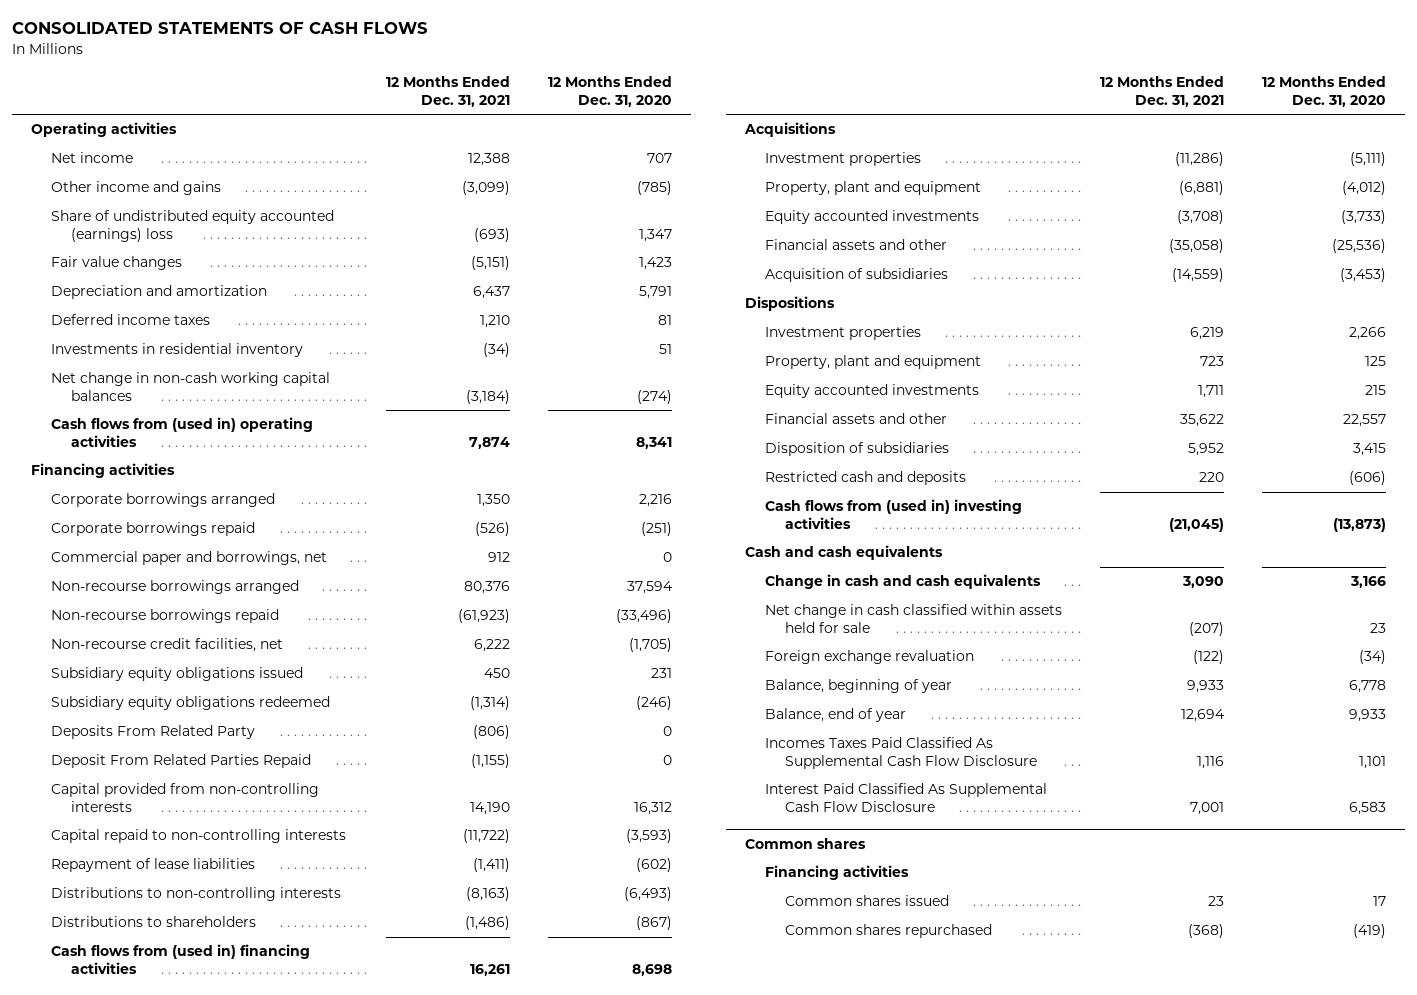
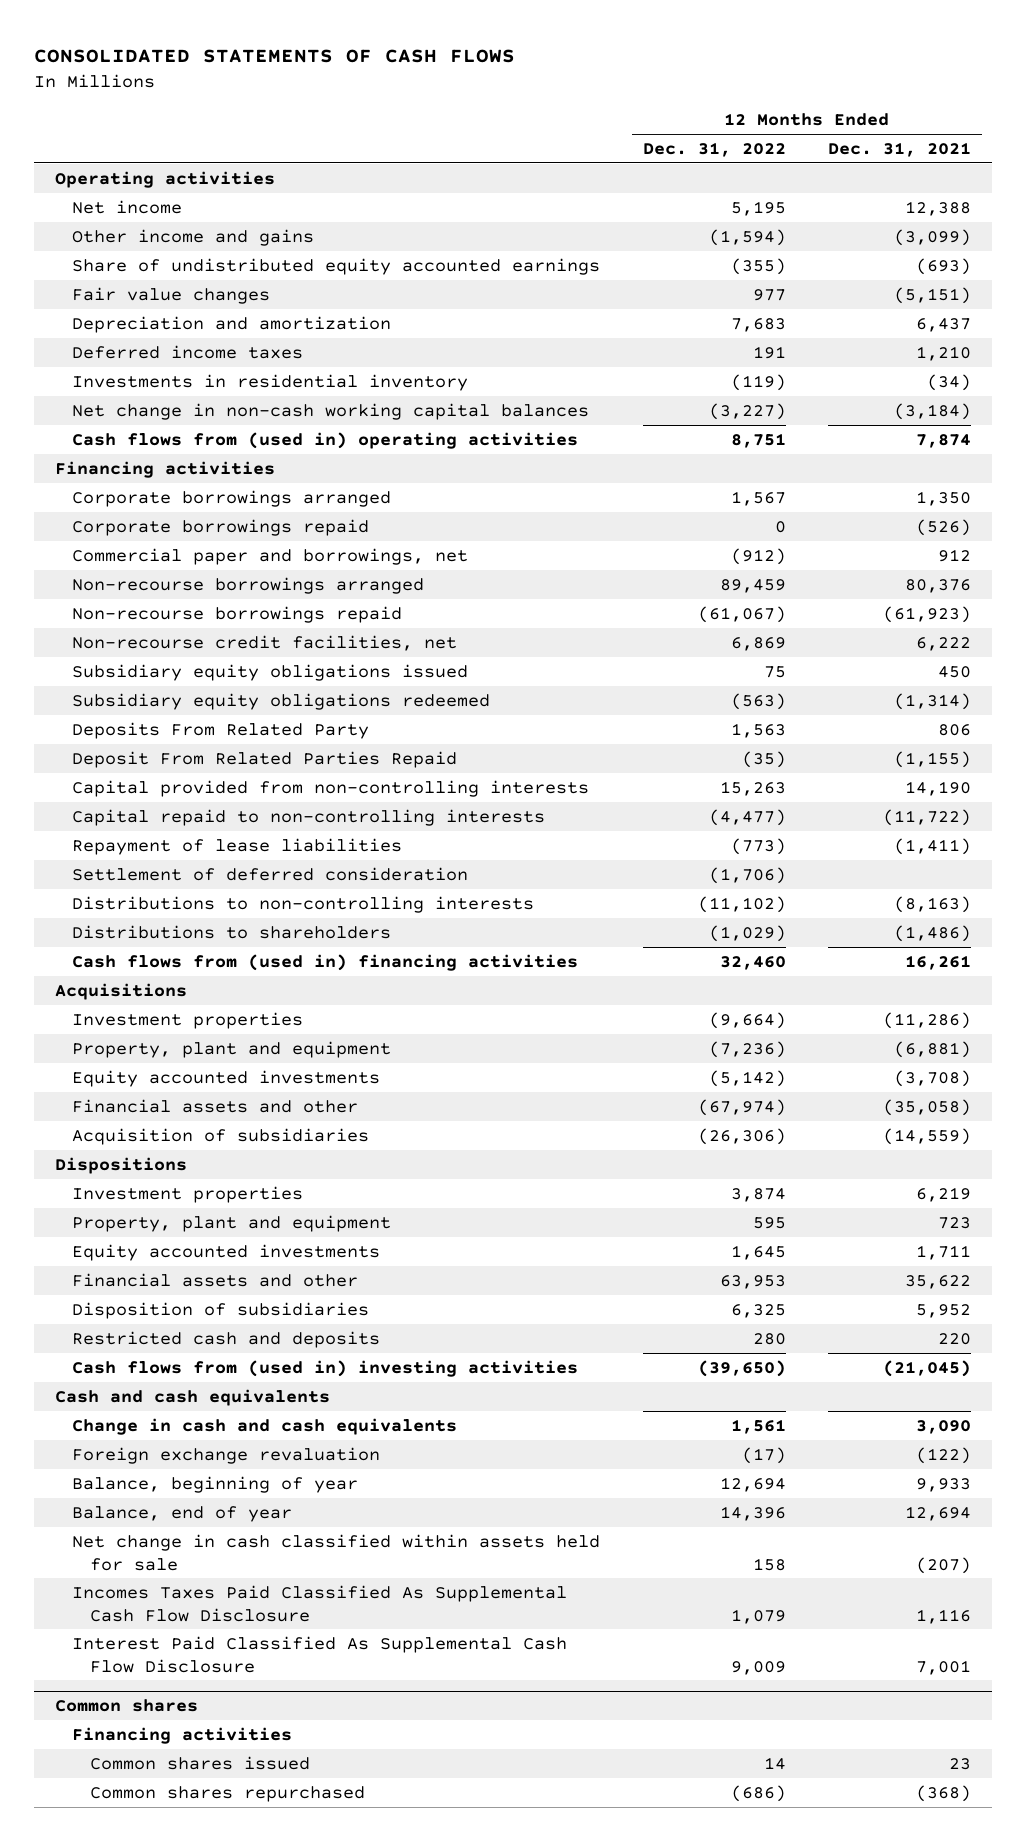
- | 12 Months Ended Dec. 31, 2021 | 12 Months Ended Dec. 31, 2020
+ | 12 Months Ended Dec. 31, 2022 | 12 Months Ended Dec. 31, 2021
- Share of undistributed equity accounted (earnings) loss | (693) | 1,347
+ Share of undistributed equity accounted earnings | (355) | (693)
- Deposits From Related Party | (806) | 0
+ Deposits From Related Party | 1,563 | 806
+ Settlement of deferred consideration | (1,706) |
moved down: Net change in cash classified within assets held for sale | 158 | (207)

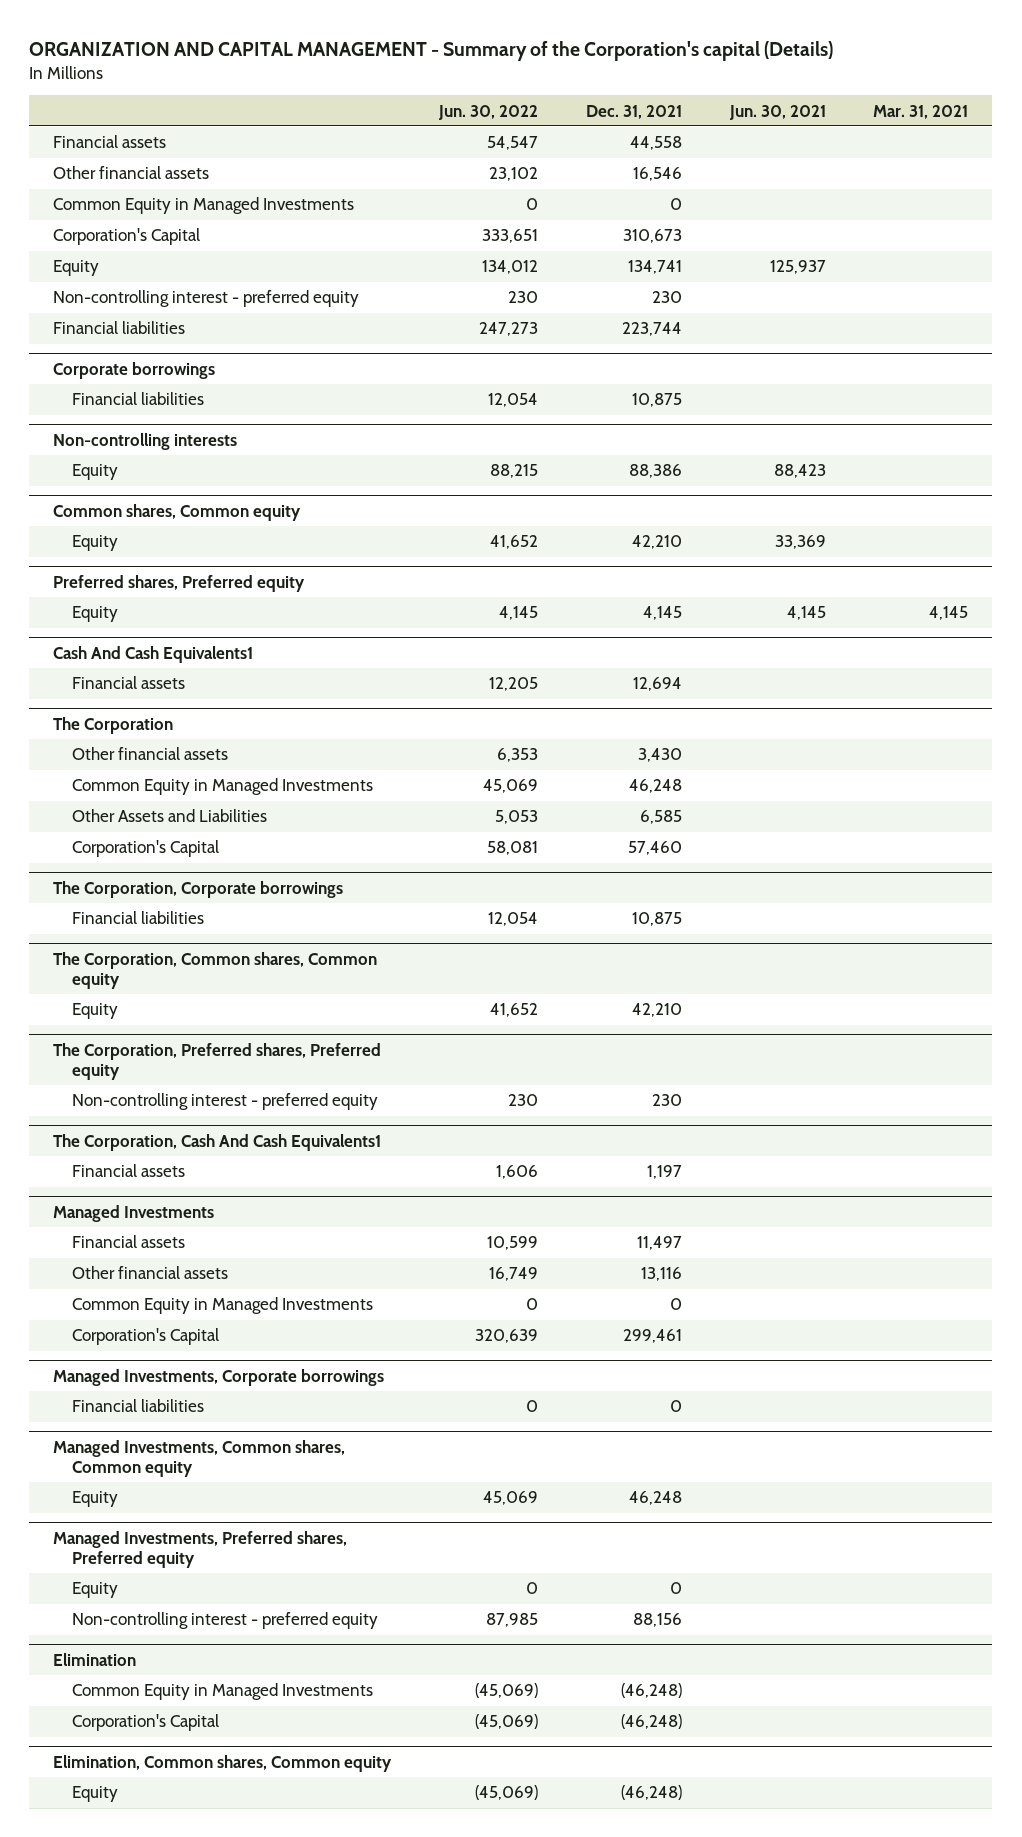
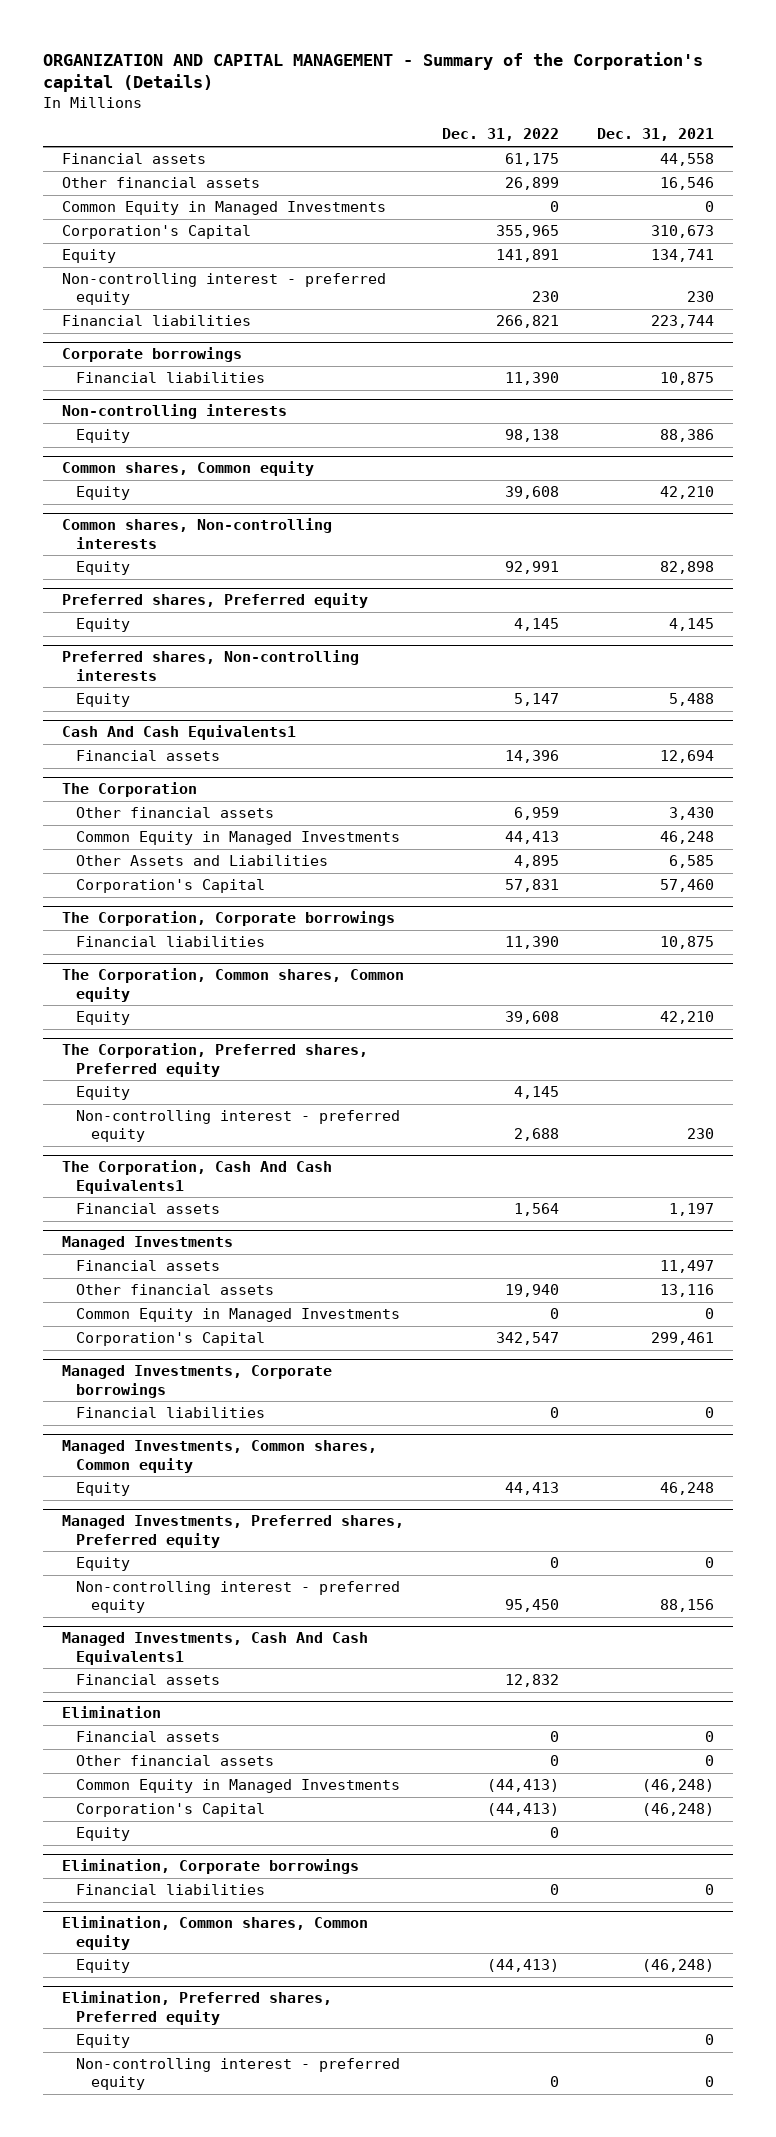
- | Jun. 30, 2022 | Dec. 31, 2021 | Jun. 30, 2021 | Mar. 31, 2021
+ | Dec. 31, 2022 | Dec. 31, 2021
+ Common shares, Non-controlling interests
+ Equity | 92,991 | 82,898
+ Preferred shares, Non-controlling interests
+ Equity | 5,147 | 5,488
@ The Corporation, Preferred shares, Preferred equity
+ Equity | 4,145 |
+ Managed Investments, Cash And Cash Equivalents1
+ Financial assets | 12,832 |
@ Elimination
+ Financial assets | 0 | 0
+ Other financial assets | 0 | 0
+ Equity | 0 |
+ Elimination, Corporate borrowings
+ Financial liabilities | 0 | 0
+ Elimination, Preferred shares, Preferred equity
+ Equity | | 0
+ Non-controlling interest - preferred equity | 0 | 0

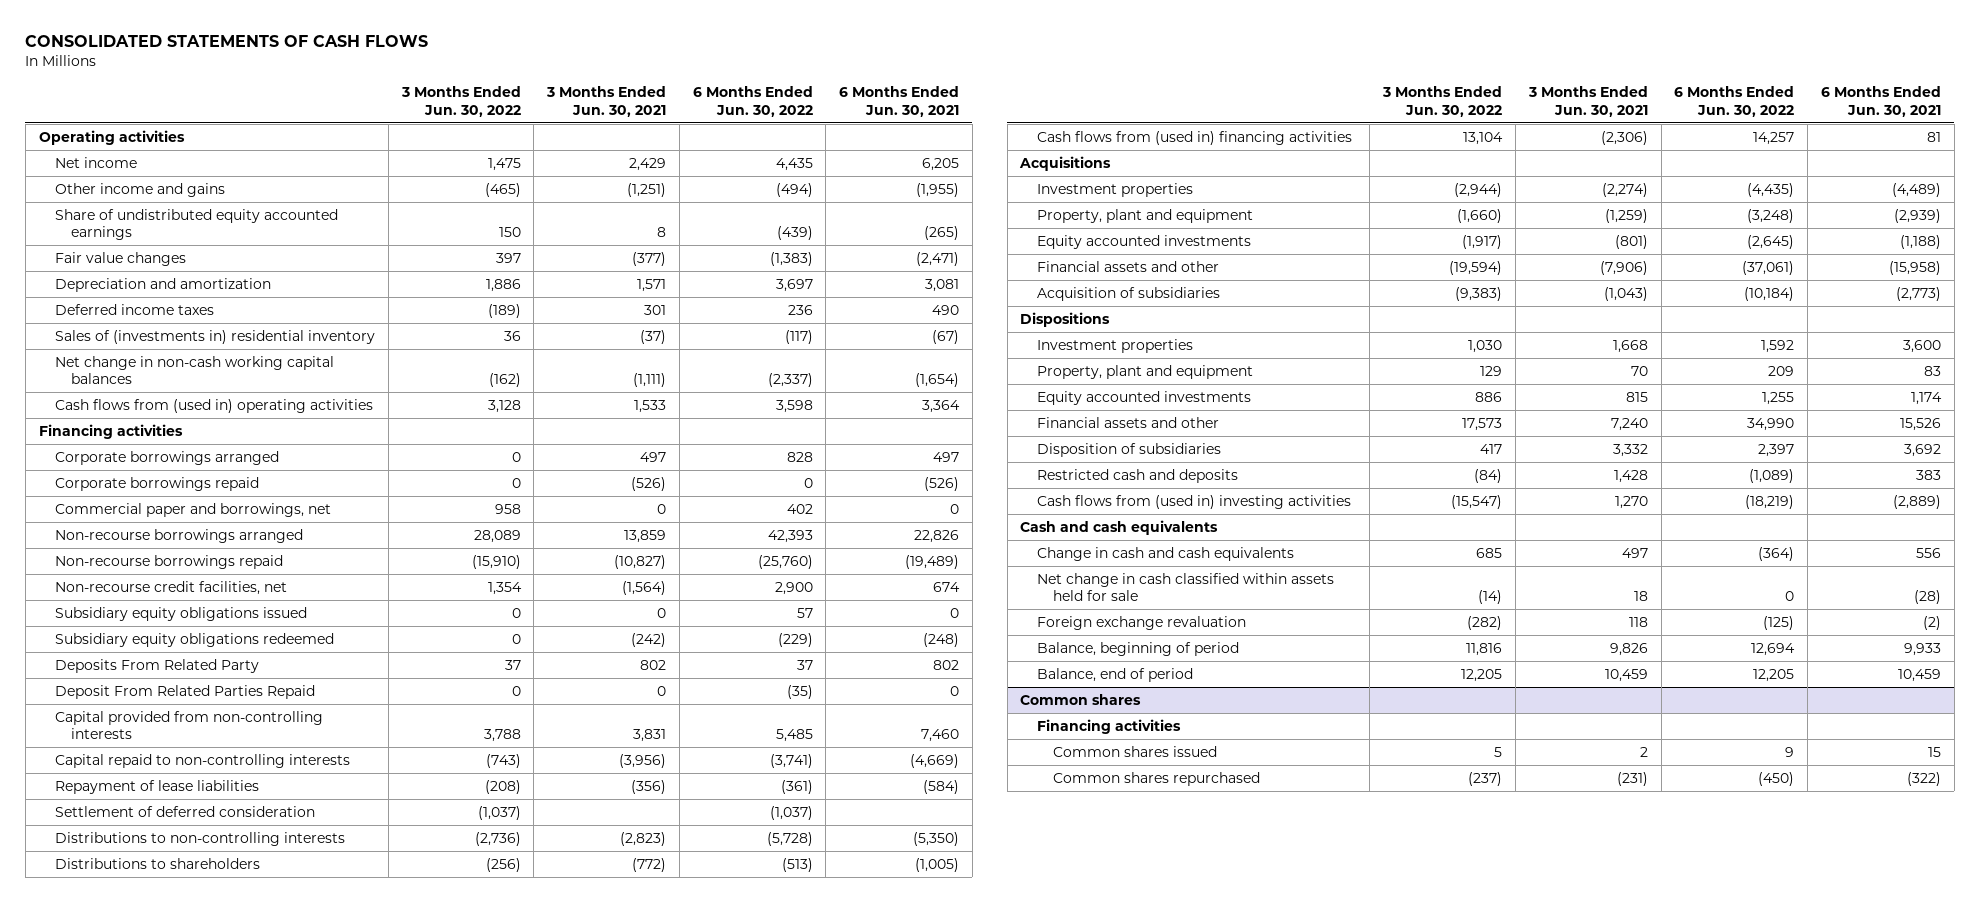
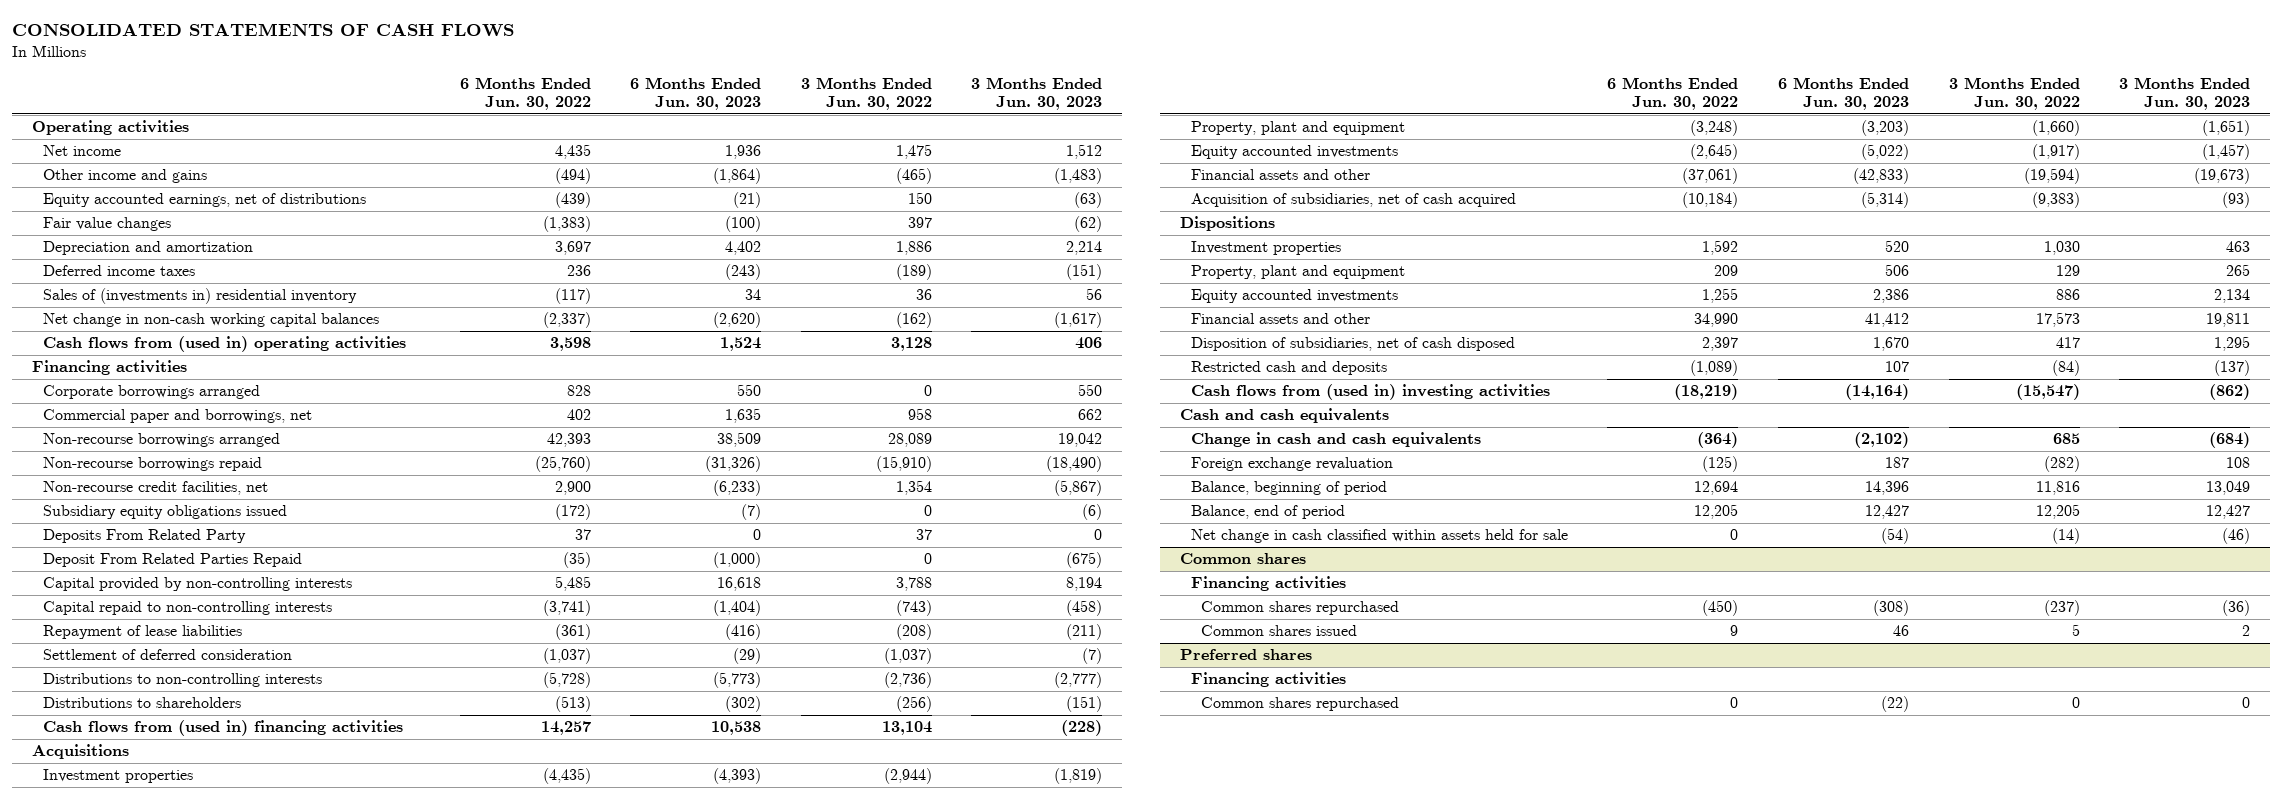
- | 3 Months Ended Jun. 30, 2022 | 3 Months Ended Jun. 30, 2021 | 6 Months Ended Jun. 30, 2022 | 6 Months Ended Jun. 30, 2021
+ | 6 Months Ended Jun. 30, 2022 | 6 Months Ended Jun. 30, 2023 | 3 Months Ended Jun. 30, 2022 | 3 Months Ended Jun. 30, 2023
- Share of undistributed equity accounted earnings | 150 | 8 | (439) | (265)
+ Equity accounted earnings, net of distributions | (439) | (21) | 150 | (63)
- Corporate borrowings repaid | 0 | (526) | 0 | (526)
- Subsidiary equity obligations issued | 0 | 0 | 57 | 0
- Subsidiary equity obligations redeemed | 0 | (242) | (229) | (248)
+ Subsidiary equity obligations issued | (172) | (7) | 0 | (6)
- Capital provided from non-controlling interests | 3,788 | 3,831 | 5,485 | 7,460
+ Capital provided by non-controlling interests | 5,485 | 16,618 | 3,788 | 8,194
- Acquisition of subsidiaries | (9,383) | (1,043) | (10,184) | (2,773)
+ Acquisition of subsidiaries, net of cash acquired | (10,184) | (5,314) | (9,383) | (93)
- Disposition of subsidiaries | 417 | 3,332 | 2,397 | 3,692
+ Disposition of subsidiaries, net of cash disposed | 2,397 | 1,670 | 417 | 1,295
moved down: Net change in cash classified within assets held for sale | 0 | (54) | (14) | (46)
@ Common shares
moved down: Common shares issued | 9 | 46 | 5 | 2
+ Preferred shares
+ Financing activities
+ Common shares repurchased | 0 | (22) | 0 | 0

